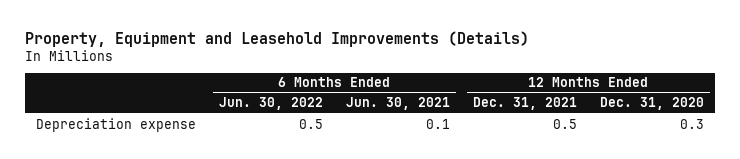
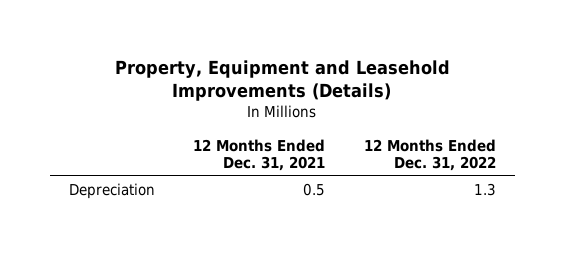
- | 6 Months Ended Jun. 30, 2022 | 6 Months Ended Jun. 30, 2021 | 12 Months Ended Dec. 31, 2021 | 12 Months Ended Dec. 31, 2020
+ | 12 Months Ended Dec. 31, 2021 | 12 Months Ended Dec. 31, 2022
- Depreciation expense | 0.5 | 0.1 | 0.5 | 0.3
+ Depreciation | 0.5 | 1.3

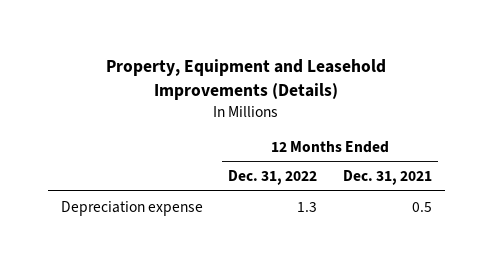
- | 12 Months Ended Dec. 31, 2021 | 12 Months Ended Dec. 31, 2022
+ | 12 Months Ended Dec. 31, 2022 | 12 Months Ended Dec. 31, 2021
- Depreciation | 0.5 | 1.3
+ Depreciation expense | 1.3 | 0.5

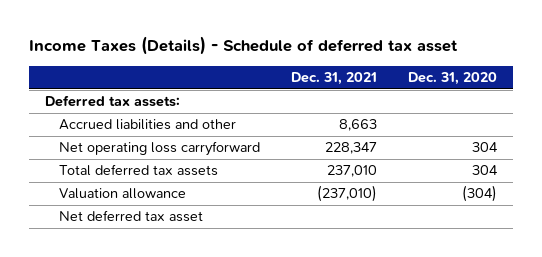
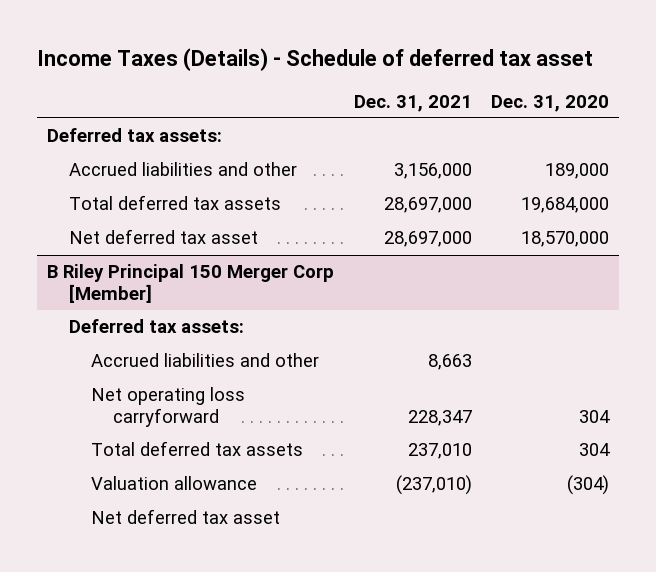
+ Accrued liabilities and other | 3,156,000 | 189,000
+ Total deferred tax assets | 28,697,000 | 19,684,000
+ Net deferred tax asset | 28,697,000 | 18,570,000
+ B Riley Principal 150 Merger Corp [Member]
+ Deferred tax assets:

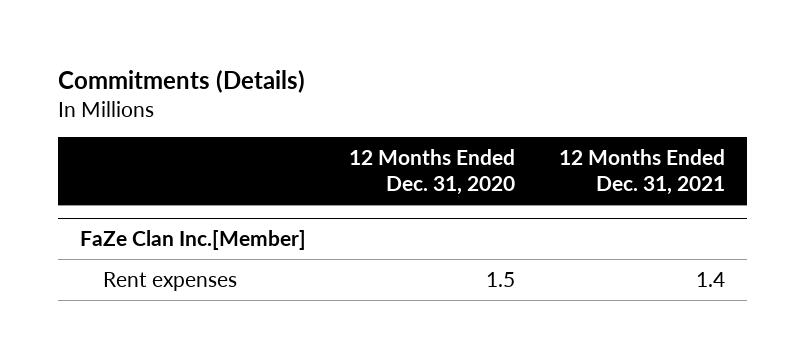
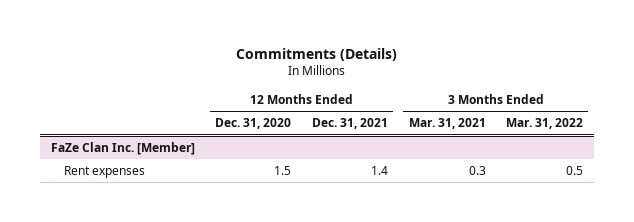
- | 12 Months Ended Dec. 31, 2020 | 12 Months Ended Dec. 31, 2021
+ | 12 Months Ended Dec. 31, 2020 | 12 Months Ended Dec. 31, 2021 | 3 Months Ended Mar. 31, 2021 | 3 Months Ended Mar. 31, 2022
- FaZe Clan Inc.[Member]
+ FaZe Clan Inc. [Member]

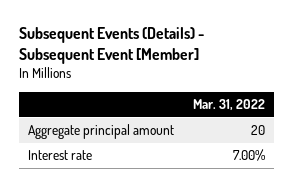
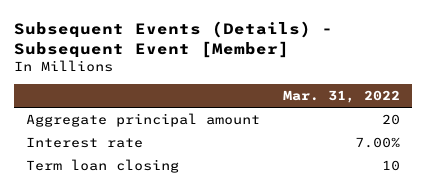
+ Term loan closing | 10

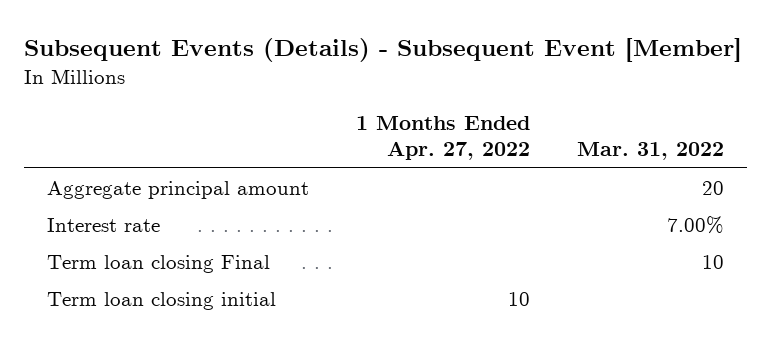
- | Mar. 31, 2022
+ | 1 Months Ended Apr. 27, 2022 | Mar. 31, 2022
- Term loan closing | 10
+ Term loan closing Final | | 10
+ Term loan closing initial | 10 |

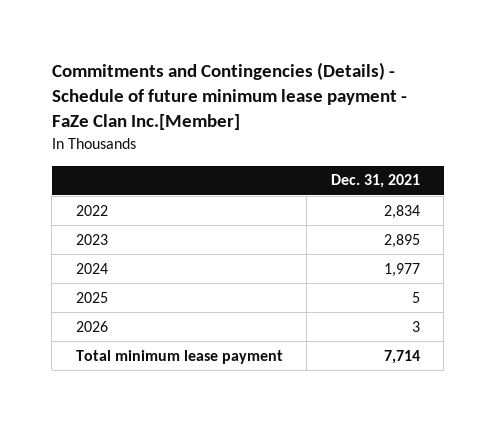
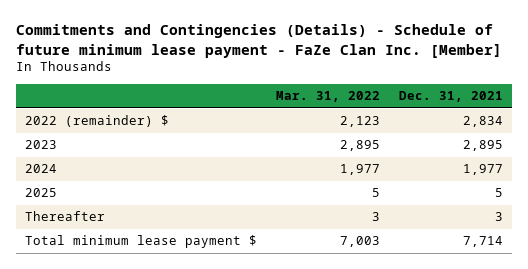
- Commitments and Contingencies (Details) - Schedule of future minimum lease payment - FaZe Clan Inc.[Member]
+ Commitments and Contingencies (Details) - Schedule of future minimum lease payment - FaZe Clan Inc. [Member]
- | Dec. 31, 2021
+ | Mar. 31, 2022 | Dec. 31, 2021
- 2022 | 2,834
+ 2022 (remainder) $ | 2,123 | 2,834
- 2026 | 3
- Total minimum lease payment | 7,714
+ Thereafter | 3 | 3
+ Total minimum lease payment $ | 7,003 | 7,714

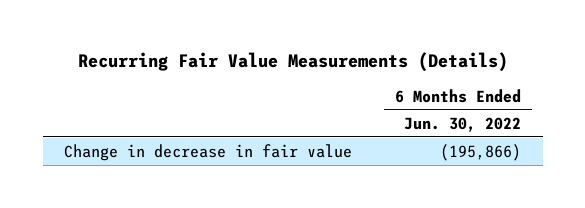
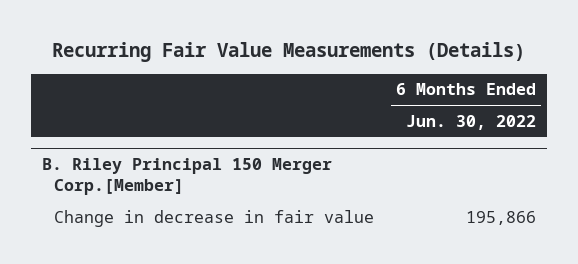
- Change in decrease in fair value | (195,866)
+ B. Riley Principal 150 Merger Corp.[Member]
+ Change in decrease in fair value | 195,866

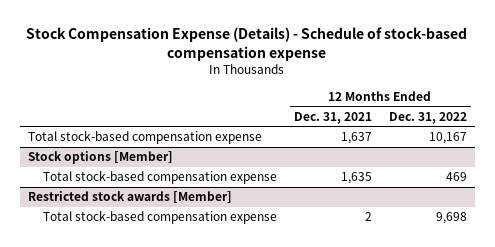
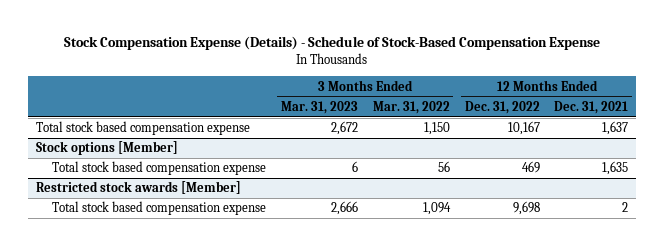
- Stock Compensation Expense (Details) - Schedule of stock-based compensation expense
+ Stock Compensation Expense (Details) - Schedule of Stock-Based Compensation Expense
- | 12 Months Ended Dec. 31, 2021 | 12 Months Ended Dec. 31, 2022
+ | 3 Months Ended Mar. 31, 2023 | 3 Months Ended Mar. 31, 2022 | 12 Months Ended Dec. 31, 2022 | 12 Months Ended Dec. 31, 2021
- Total stock-based compensation expense | 1,637 | 10,167
+ Total stock based compensation expense | 2,672 | 1,150 | 10,167 | 1,637
@ Stock options [Member]
- Total stock-based compensation expense | 1,635 | 469
+ Total stock based compensation expense | 6 | 56 | 469 | 1,635
@ Restricted stock awards [Member]
- Total stock-based compensation expense | 2 | 9,698
+ Total stock based compensation expense | 2,666 | 1,094 | 9,698 | 2

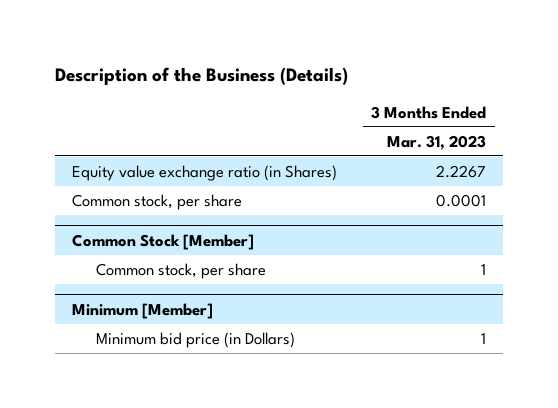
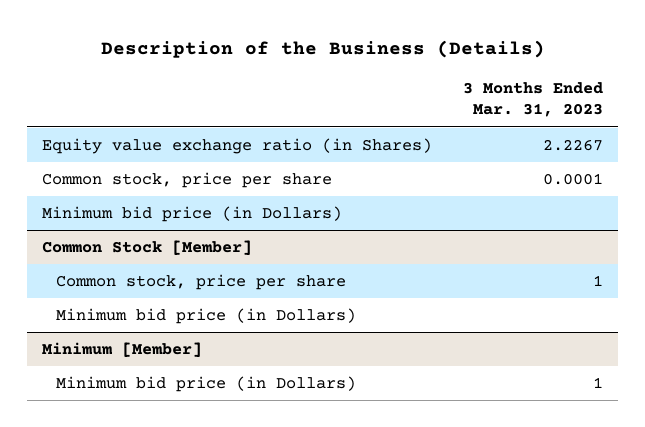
- Common stock, per share | 0.0001
+ Common stock, price per share | 0.0001
+ Minimum bid price (in Dollars)
@ Common Stock [Member]
- Common stock, per share | 1
+ Common stock, price per share | 1
+ Minimum bid price (in Dollars)

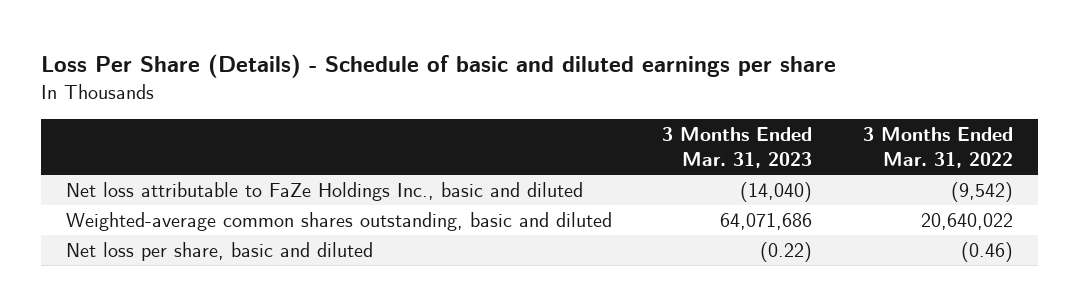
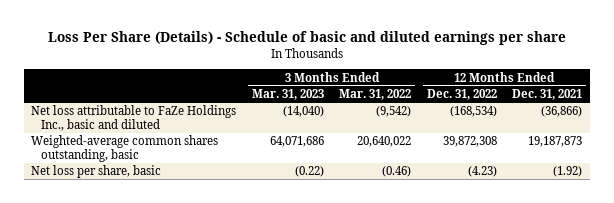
- | 3 Months Ended Mar. 31, 2023 | 3 Months Ended Mar. 31, 2022
+ | 3 Months Ended Mar. 31, 2023 | 3 Months Ended Mar. 31, 2022 | 12 Months Ended Dec. 31, 2022 | 12 Months Ended Dec. 31, 2021
- Weighted-average common shares outstanding, basic and diluted | 64,071,686 | 20,640,022
- Net loss per share, basic and diluted | (0.22) | (0.46)
+ Weighted-average common shares outstanding, basic | 64,071,686 | 20,640,022 | 39,872,308 | 19,187,873
+ Net loss per share, basic | (0.22) | (0.46) | (4.23) | (1.92)

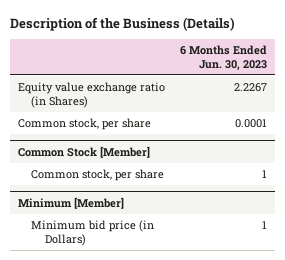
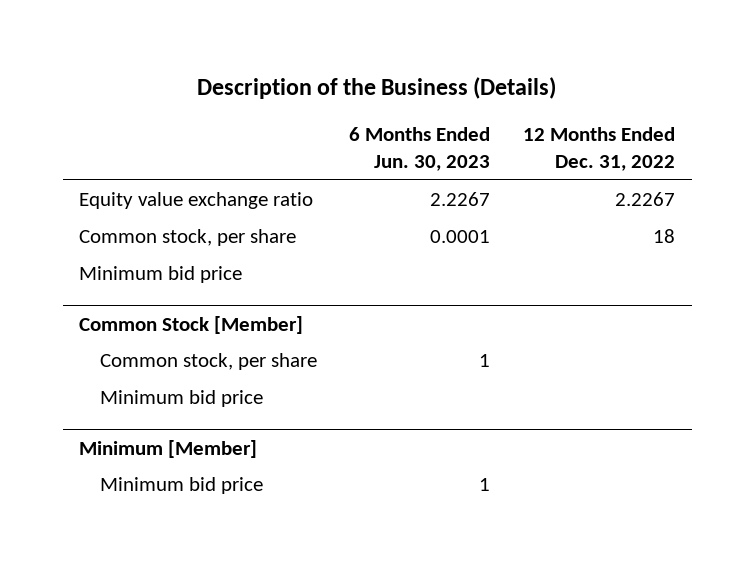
- | 6 Months Ended Jun. 30, 2023
+ | 6 Months Ended Jun. 30, 2023 | 12 Months Ended Dec. 31, 2022
- Equity value exchange ratio (in Shares) | 2.2267
+ Equity value exchange ratio | 2.2267 | 2.2267
+ Minimum bid price
@ Common Stock [Member]
+ Minimum bid price
@ Minimum [Member]
- Minimum bid price (in Dollars) | 1
+ Minimum bid price | 1 |

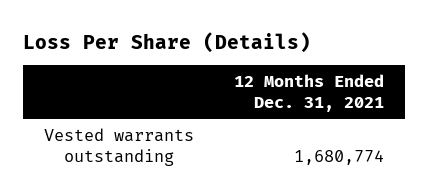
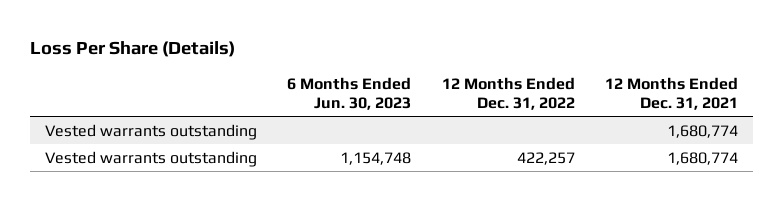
- | 12 Months Ended Dec. 31, 2021
+ | 6 Months Ended Jun. 30, 2023 | 12 Months Ended Dec. 31, 2022 | 12 Months Ended Dec. 31, 2021
+ Vested warrants outstanding | 1,154,748 | 422,257 | 1,680,774

